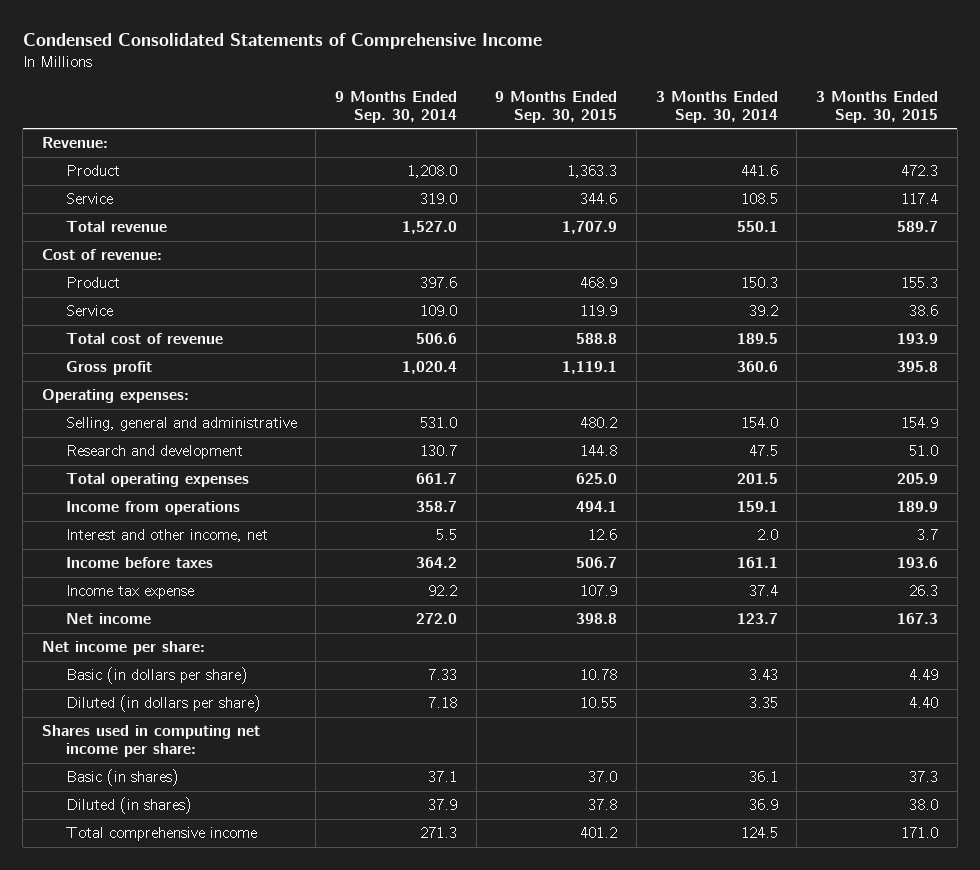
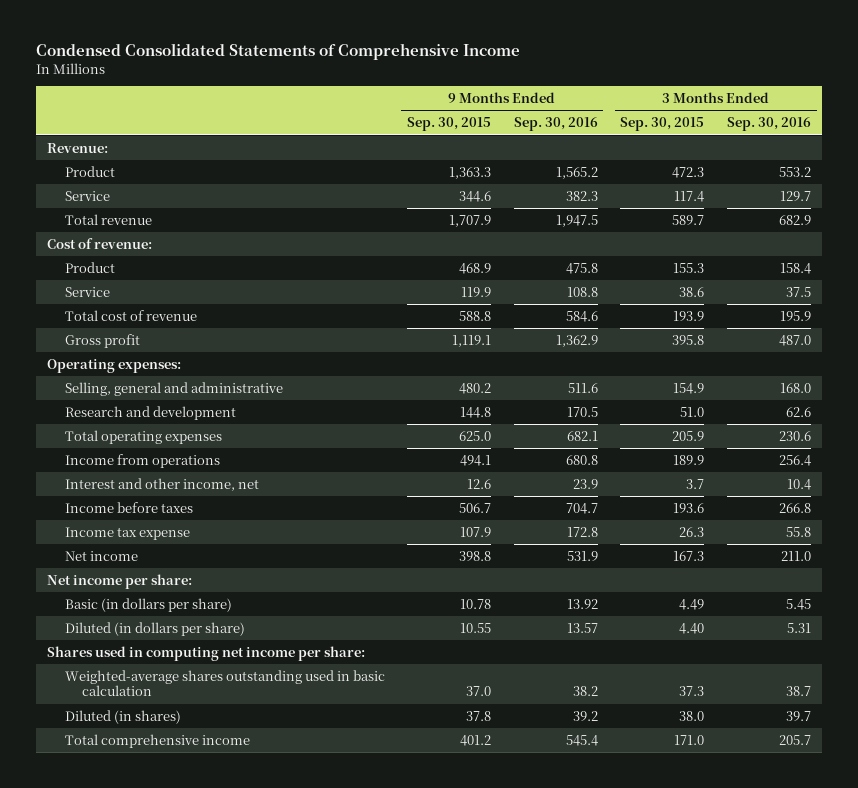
- | 9 Months Ended Sep. 30, 2014 | 9 Months Ended Sep. 30, 2015 | 3 Months Ended Sep. 30, 2014 | 3 Months Ended Sep. 30, 2015
+ | 9 Months Ended Sep. 30, 2015 | 9 Months Ended Sep. 30, 2016 | 3 Months Ended Sep. 30, 2015 | 3 Months Ended Sep. 30, 2016
- Basic (in shares) | 37.1 | 37.0 | 36.1 | 37.3
+ Weighted-average shares outstanding used in basic calculation | 37.0 | 38.2 | 37.3 | 38.7

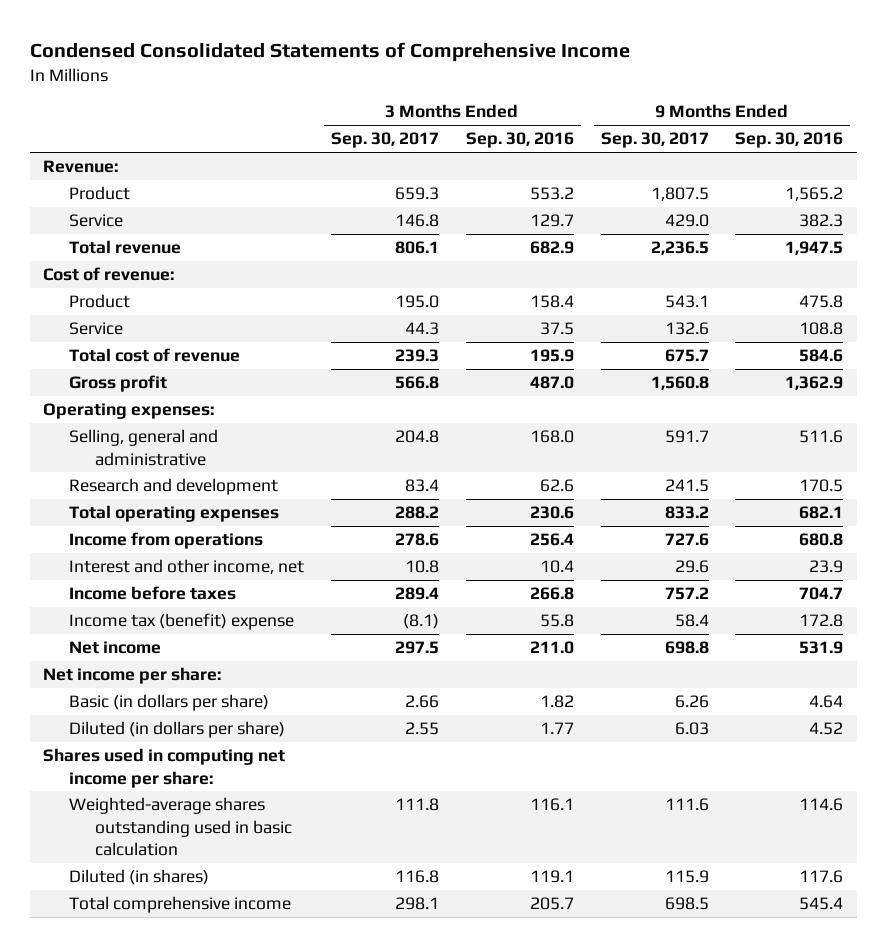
- | 9 Months Ended Sep. 30, 2015 | 9 Months Ended Sep. 30, 2016 | 3 Months Ended Sep. 30, 2015 | 3 Months Ended Sep. 30, 2016
+ | 3 Months Ended Sep. 30, 2017 | 3 Months Ended Sep. 30, 2016 | 9 Months Ended Sep. 30, 2017 | 9 Months Ended Sep. 30, 2016
- Income tax expense | 107.9 | 172.8 | 26.3 | 55.8
+ Income tax (benefit) expense | (8.1) | 55.8 | 58.4 | 172.8
- Basic (in dollars per share) | 10.78 | 13.92 | 4.49 | 5.45
- Diluted (in dollars per share) | 10.55 | 13.57 | 4.40 | 5.31
+ Basic (in dollars per share) | 2.66 | 1.82 | 6.26 | 4.64
+ Diluted (in dollars per share) | 2.55 | 1.77 | 6.03 | 4.52
- Weighted-average shares outstanding used in basic calculation | 37.0 | 38.2 | 37.3 | 38.7
- Diluted (in shares) | 37.8 | 39.2 | 38.0 | 39.7
+ Weighted-average shares outstanding used in basic calculation | 111.8 | 116.1 | 111.6 | 114.6
+ Diluted (in shares) | 116.8 | 119.1 | 115.9 | 117.6

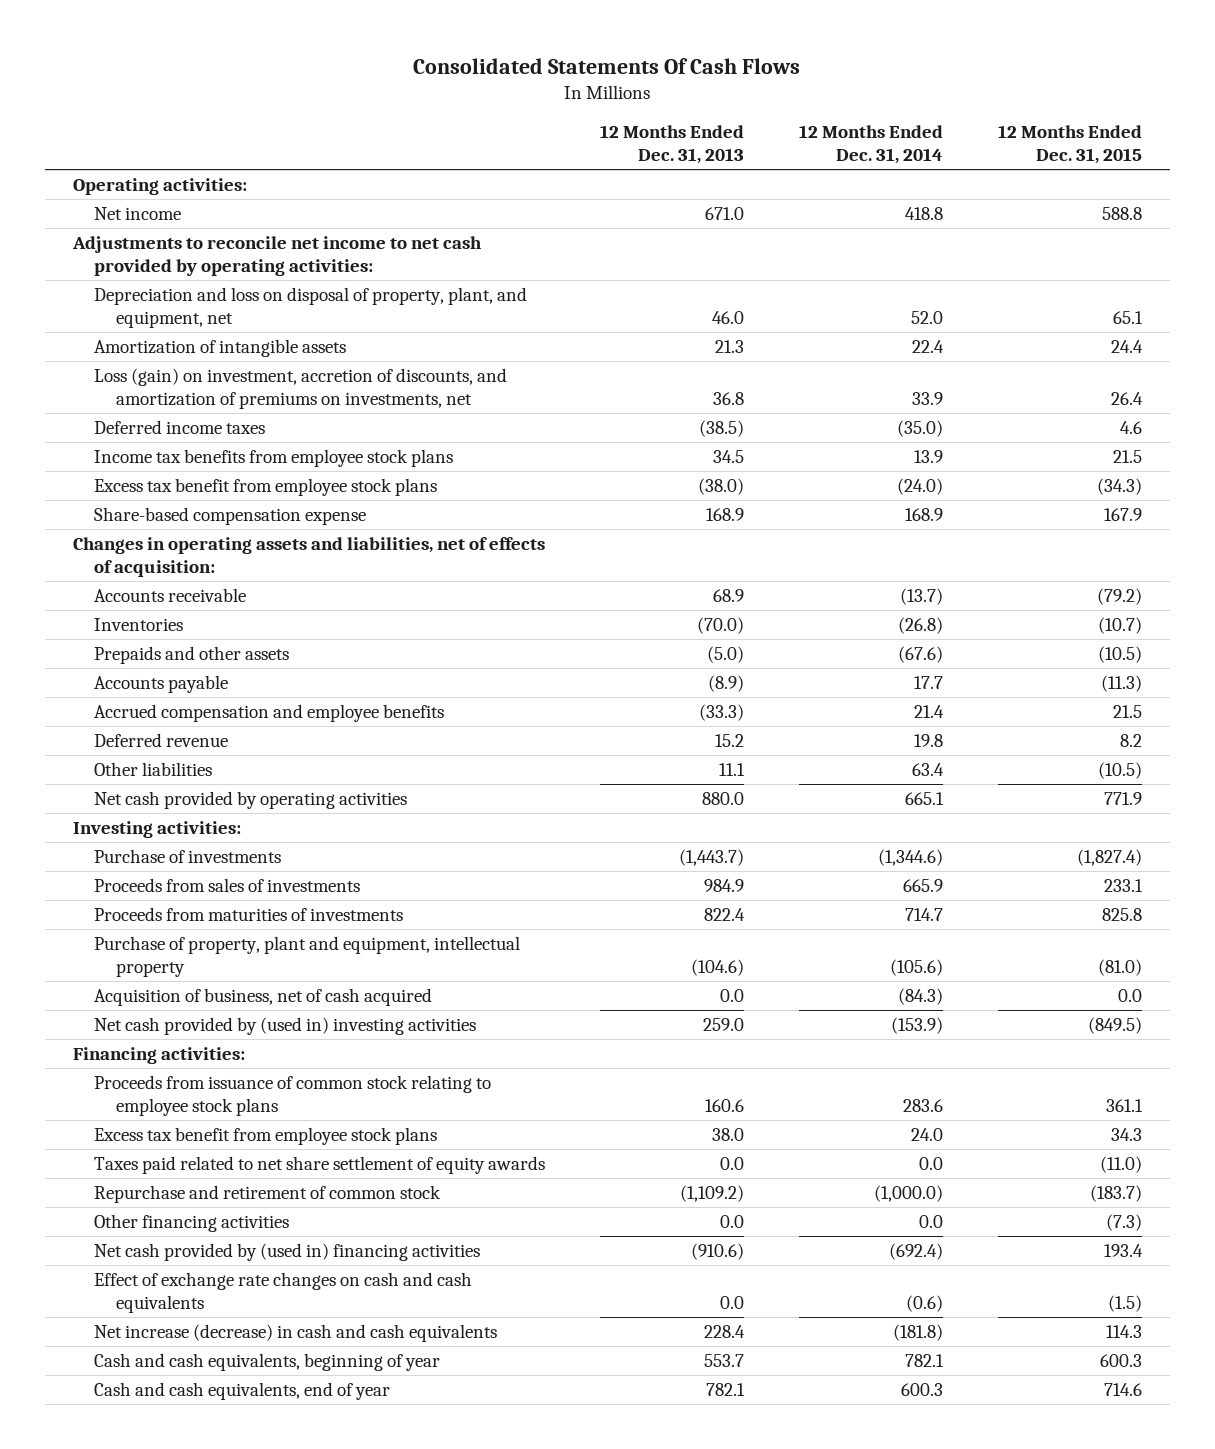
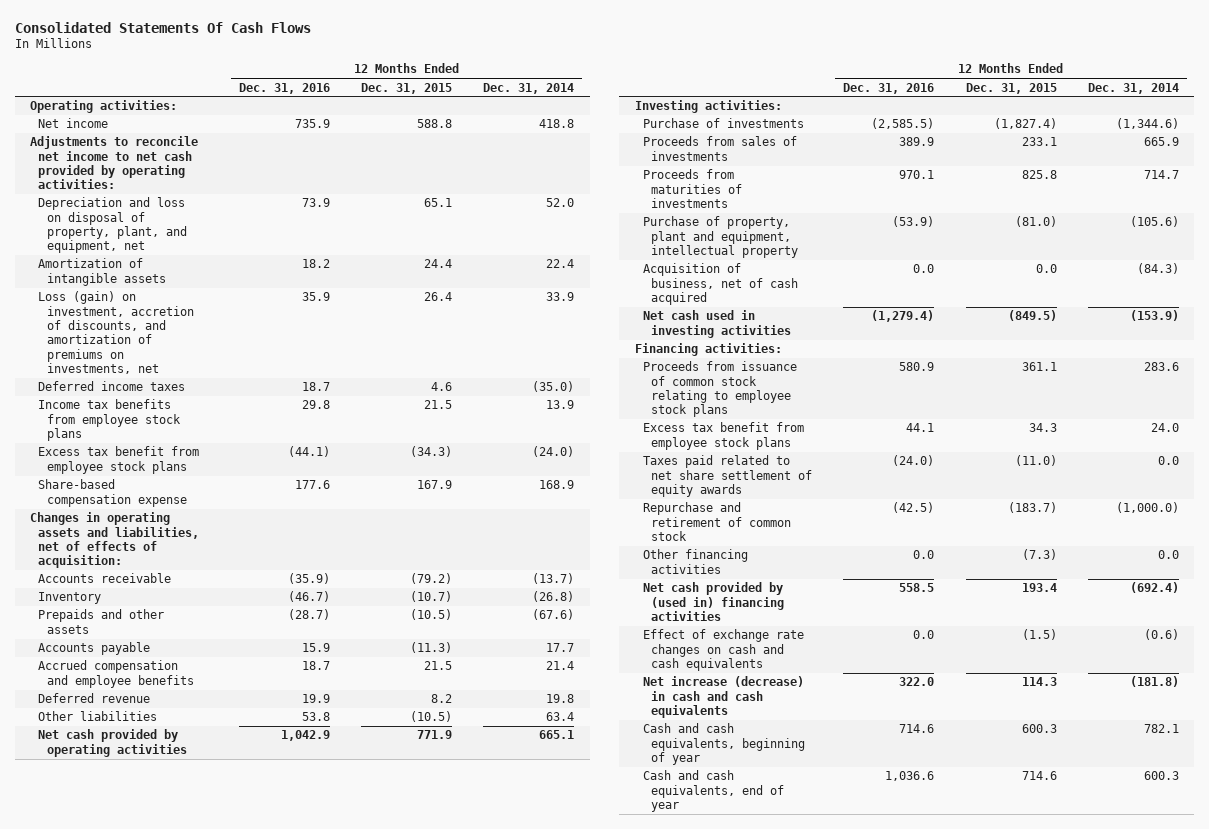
- | 12 Months Ended Dec. 31, 2013 | 12 Months Ended Dec. 31, 2014 | 12 Months Ended Dec. 31, 2015
+ | 12 Months Ended Dec. 31, 2016 | 12 Months Ended Dec. 31, 2015 | 12 Months Ended Dec. 31, 2014
- Inventories | (70.0) | (26.8) | (10.7)
+ Inventory | (46.7) | (10.7) | (26.8)
- Net cash provided by (used in) investing activities | 259.0 | (153.9) | (849.5)
+ Net cash used in investing activities | (1,279.4) | (849.5) | (153.9)

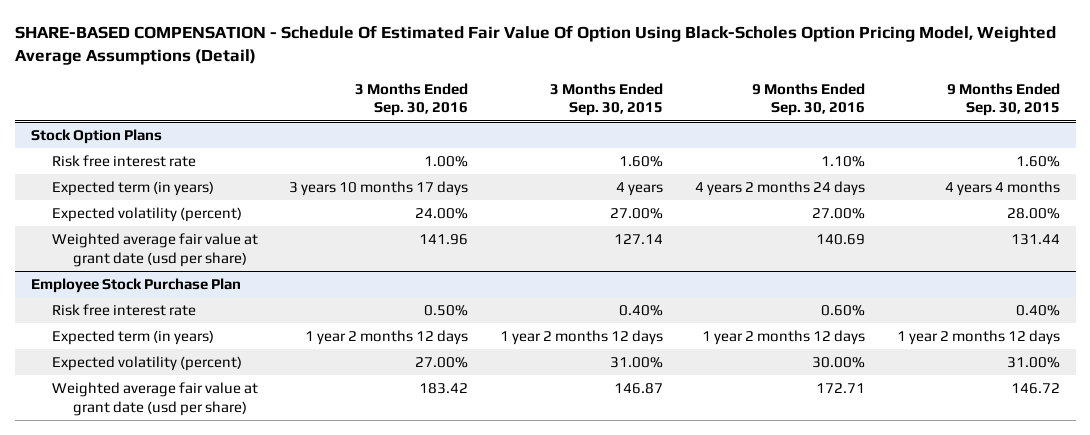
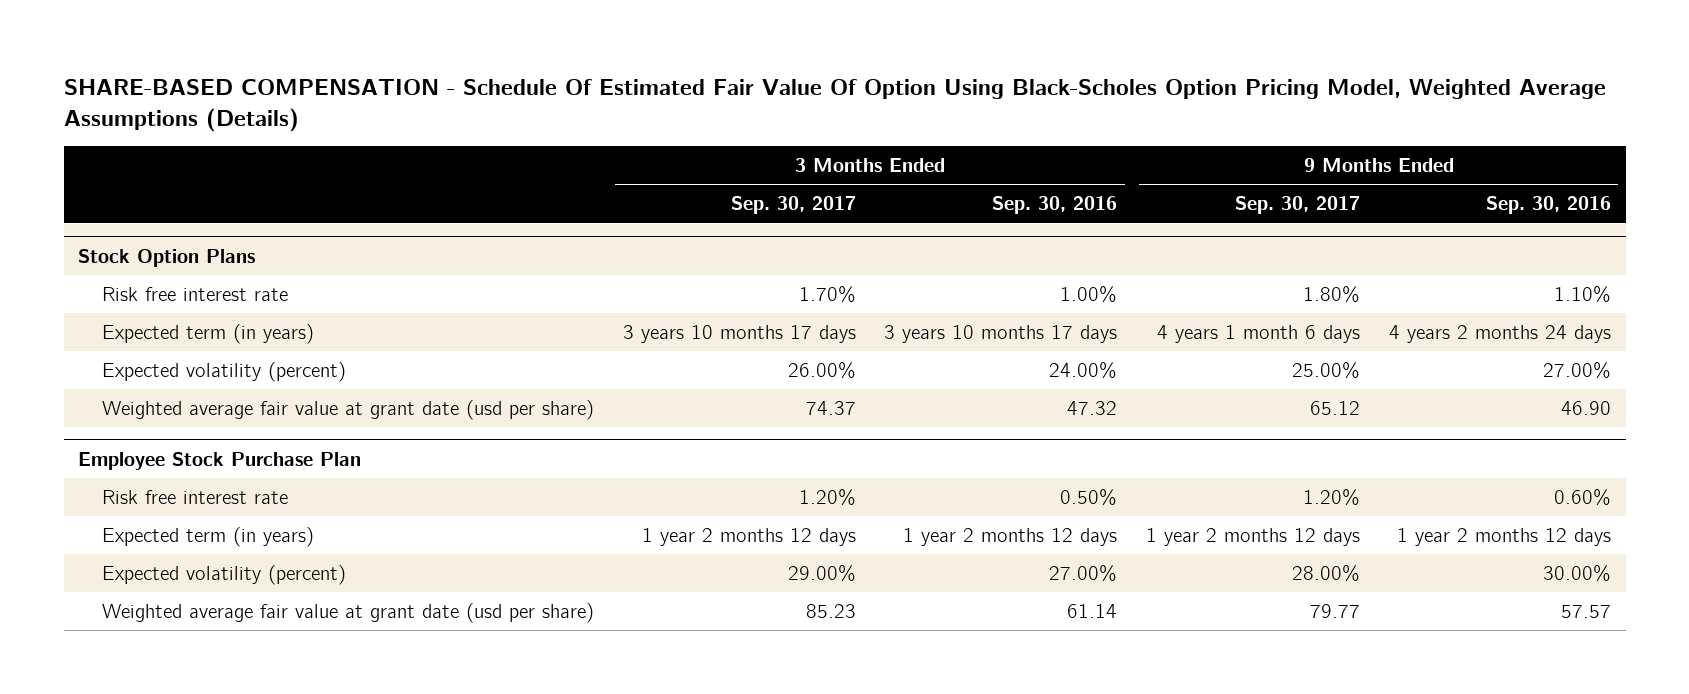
- SHARE-BASED COMPENSATION - Schedule Of Estimated Fair Value Of Option Using Black-Scholes Option Pricing Model, Weighted Average Assumptions (Detail)
+ SHARE-BASED COMPENSATION - Schedule Of Estimated Fair Value Of Option Using Black-Scholes Option Pricing Model, Weighted Average Assumptions (Details)
- | 3 Months Ended Sep. 30, 2016 | 3 Months Ended Sep. 30, 2015 | 9 Months Ended Sep. 30, 2016 | 9 Months Ended Sep. 30, 2015
+ | 3 Months Ended Sep. 30, 2017 | 3 Months Ended Sep. 30, 2016 | 9 Months Ended Sep. 30, 2017 | 9 Months Ended Sep. 30, 2016
@ Stock Option Plans
- Weighted average fair value at grant date (usd per share) | 141.96 | 127.14 | 140.69 | 131.44
+ Weighted average fair value at grant date (usd per share) | 74.37 | 47.32 | 65.12 | 46.90
@ Employee Stock Purchase Plan
- Weighted average fair value at grant date (usd per share) | 183.42 | 146.87 | 172.71 | 146.72
+ Weighted average fair value at grant date (usd per share) | 85.23 | 61.14 | 79.77 | 57.57

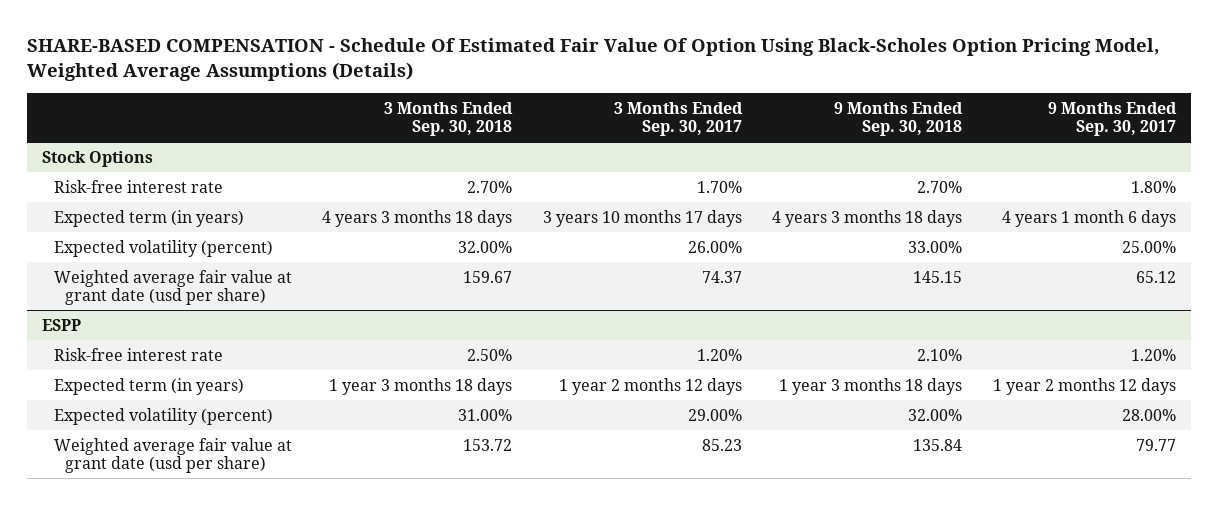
- | 3 Months Ended Sep. 30, 2017 | 3 Months Ended Sep. 30, 2016 | 9 Months Ended Sep. 30, 2017 | 9 Months Ended Sep. 30, 2016
+ | 3 Months Ended Sep. 30, 2018 | 3 Months Ended Sep. 30, 2017 | 9 Months Ended Sep. 30, 2018 | 9 Months Ended Sep. 30, 2017
- Stock Option Plans
- Risk free interest rate | 1.70% | 1.00% | 1.80% | 1.10%
+ Stock Options
+ Risk-free interest rate | 2.70% | 1.70% | 2.70% | 1.80%
- Employee Stock Purchase Plan
- Risk free interest rate | 1.20% | 0.50% | 1.20% | 0.60%
+ ESPP
+ Risk-free interest rate | 2.50% | 1.20% | 2.10% | 1.20%

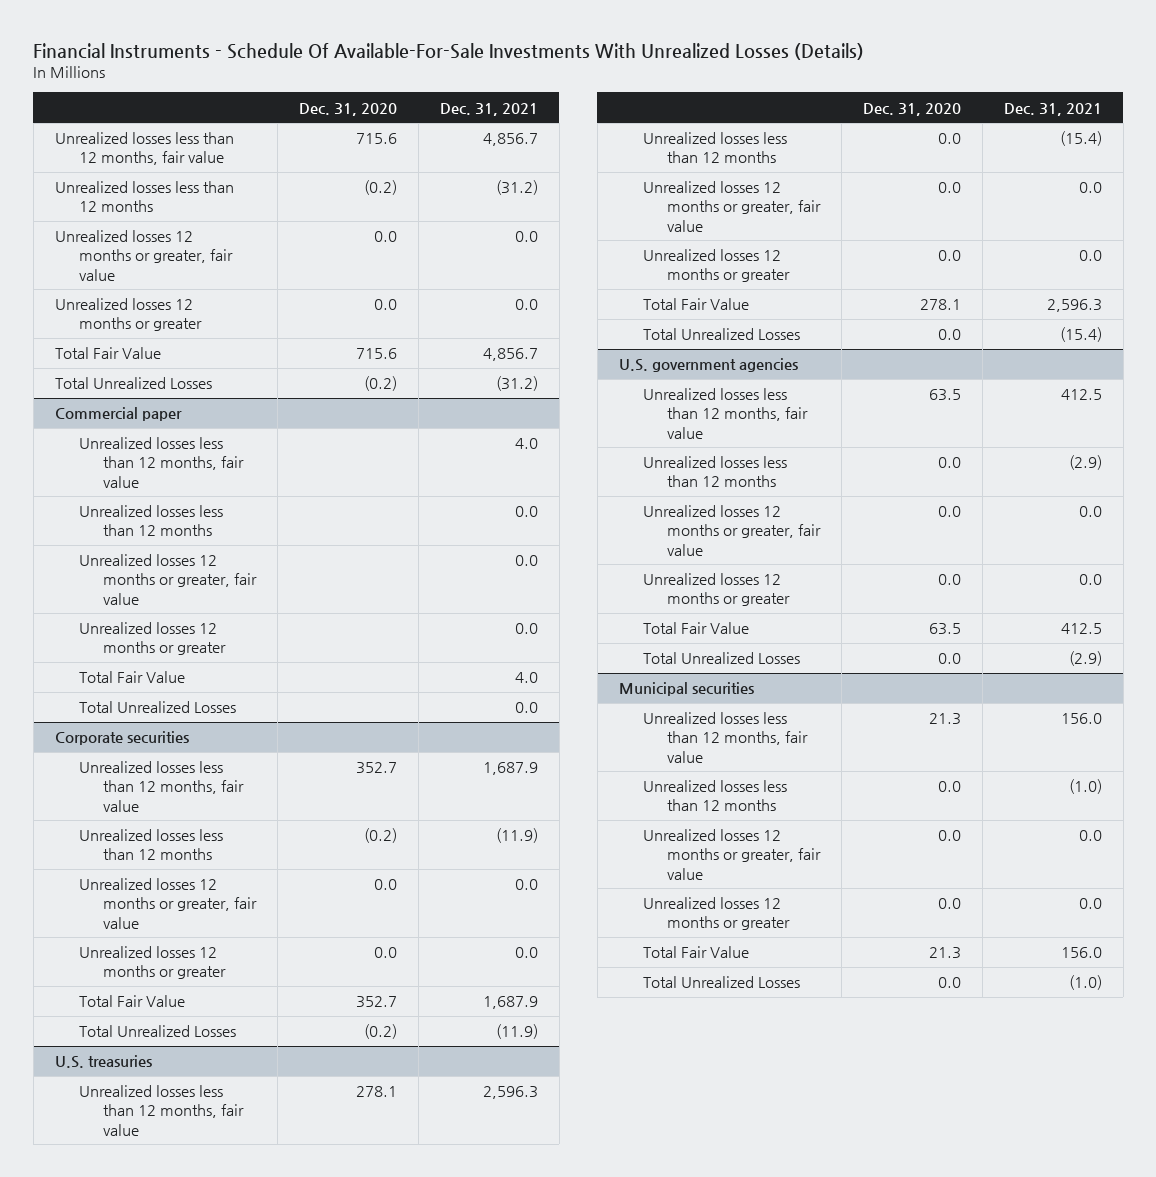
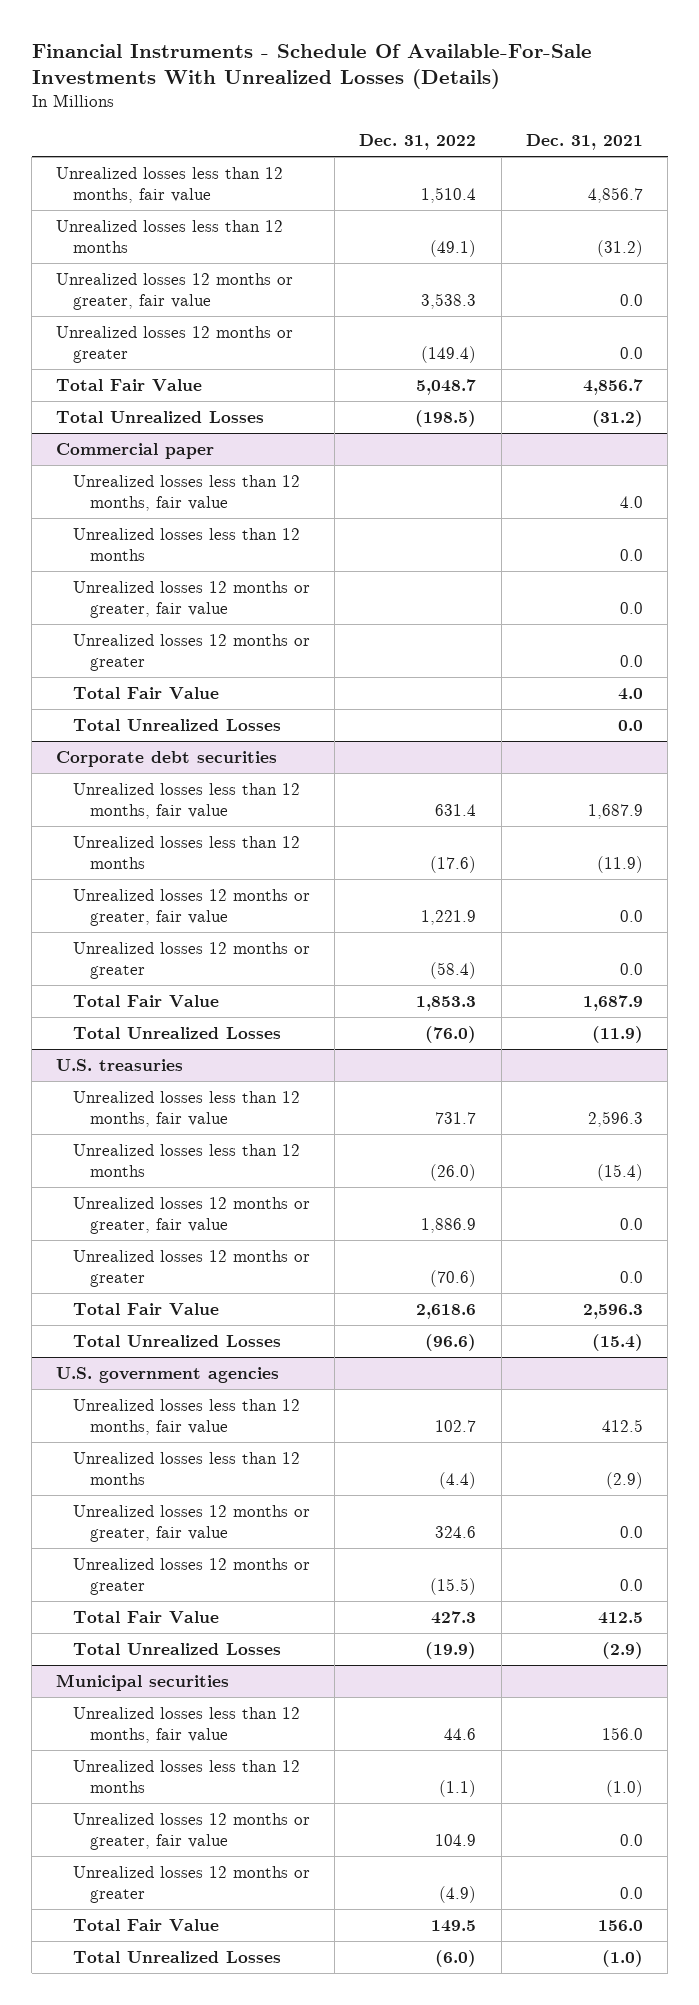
- | Dec. 31, 2020 | Dec. 31, 2021
+ | Dec. 31, 2022 | Dec. 31, 2021
- Corporate securities
+ Corporate debt securities

